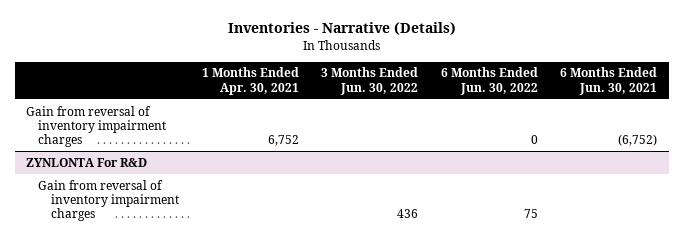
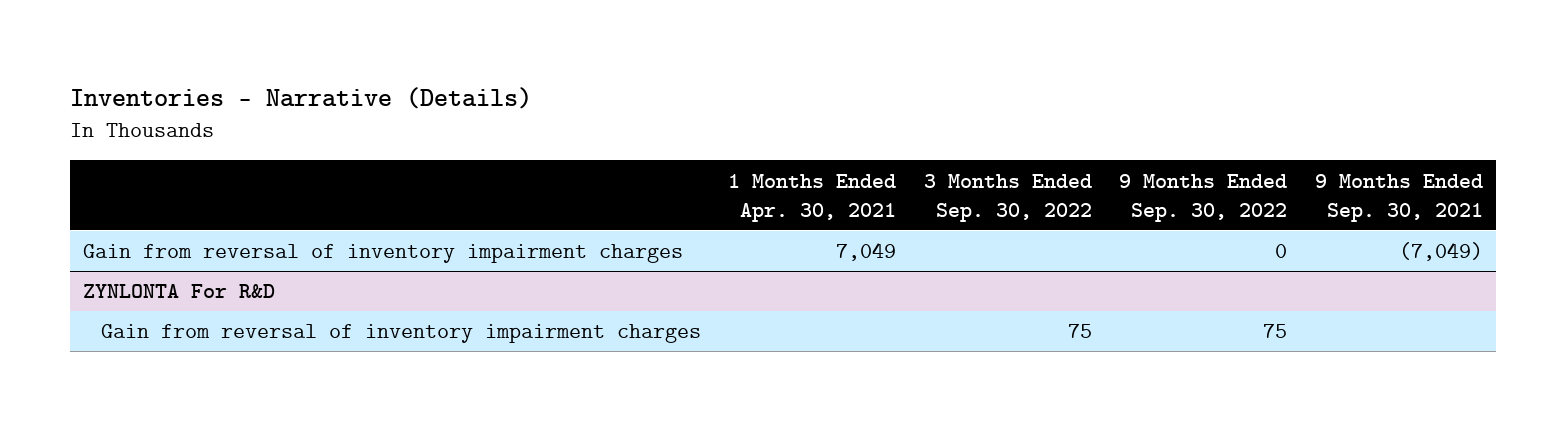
- | 1 Months Ended Apr. 30, 2021 | 3 Months Ended Jun. 30, 2022 | 6 Months Ended Jun. 30, 2022 | 6 Months Ended Jun. 30, 2021
+ | 1 Months Ended Apr. 30, 2021 | 3 Months Ended Sep. 30, 2022 | 9 Months Ended Sep. 30, 2022 | 9 Months Ended Sep. 30, 2021
- Gain from reversal of inventory impairment charges | 6,752 | | 0 | (6,752)
+ Gain from reversal of inventory impairment charges | 7,049 | | 0 | (7,049)

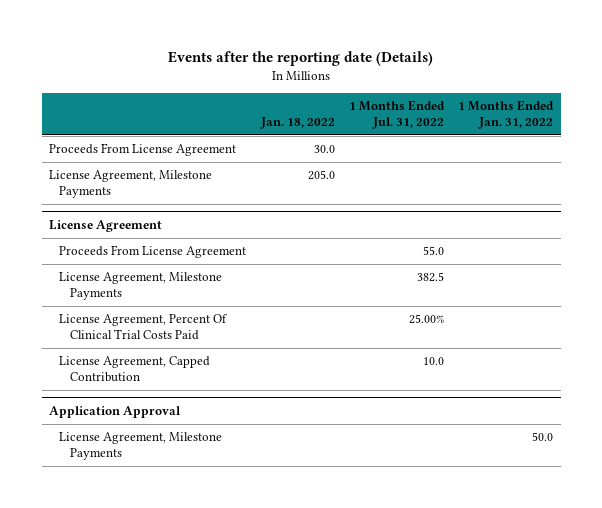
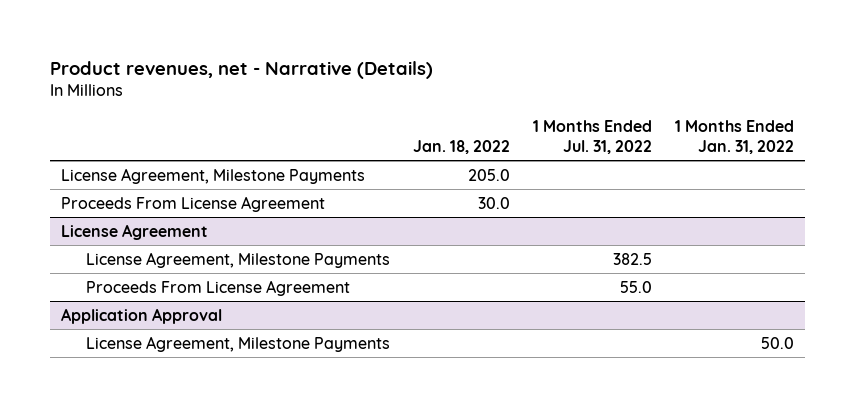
- Events after the reporting date (Details)
+ Product revenues, net - Narrative (Details)
moved down: Proceeds From License Agreement | 30.0 | |
@ License Agreement
- License Agreement, Percent Of Clinical Trial Costs Paid | | 25.00% |
- License Agreement, Capped Contribution | | 10.0 |
moved down: Proceeds From License Agreement | | 55.0 |

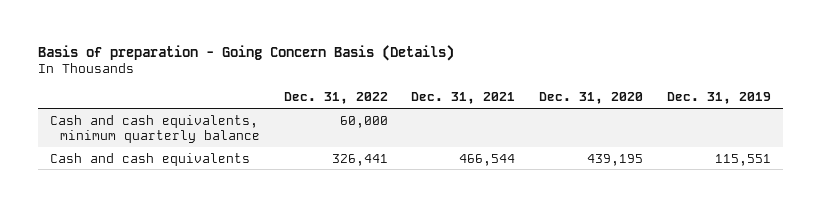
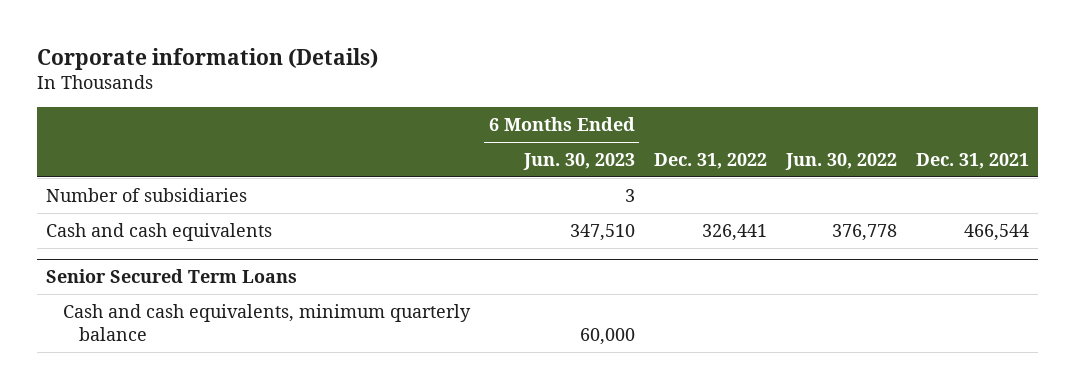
- Basis of preparation - Going Concern Basis (Details)
+ Corporate information (Details)
- | Dec. 31, 2022 | Dec. 31, 2021 | Dec. 31, 2020 | Dec. 31, 2019
+ | 6 Months Ended Jun. 30, 2023 | Dec. 31, 2022 | Jun. 30, 2022 | Dec. 31, 2021
- Cash and cash equivalents, minimum quarterly balance | 60,000 | | |
+ Number of subsidiaries | 3 | | |
+ Senior Secured Term Loans
+ Cash and cash equivalents, minimum quarterly balance | 60,000 | | |

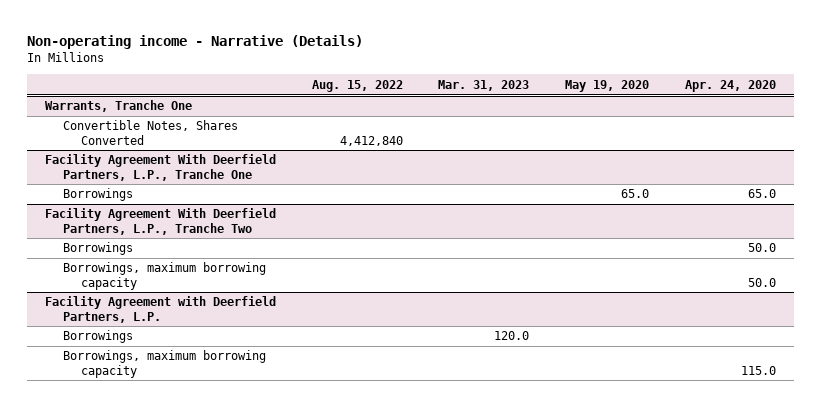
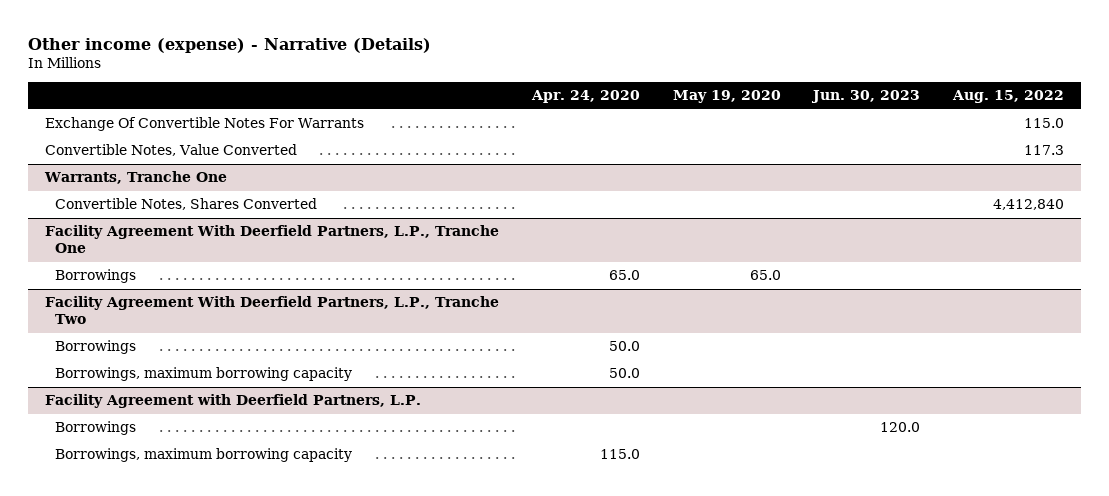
- Non-operating income - Narrative (Details)
+ Other income (expense) - Narrative (Details)
- | Aug. 15, 2022 | Mar. 31, 2023 | May 19, 2020 | Apr. 24, 2020
+ | Apr. 24, 2020 | May 19, 2020 | Jun. 30, 2023 | Aug. 15, 2022
+ Exchange Of Convertible Notes For Warrants | | | | 115.0
+ Convertible Notes, Value Converted | | | | 117.3

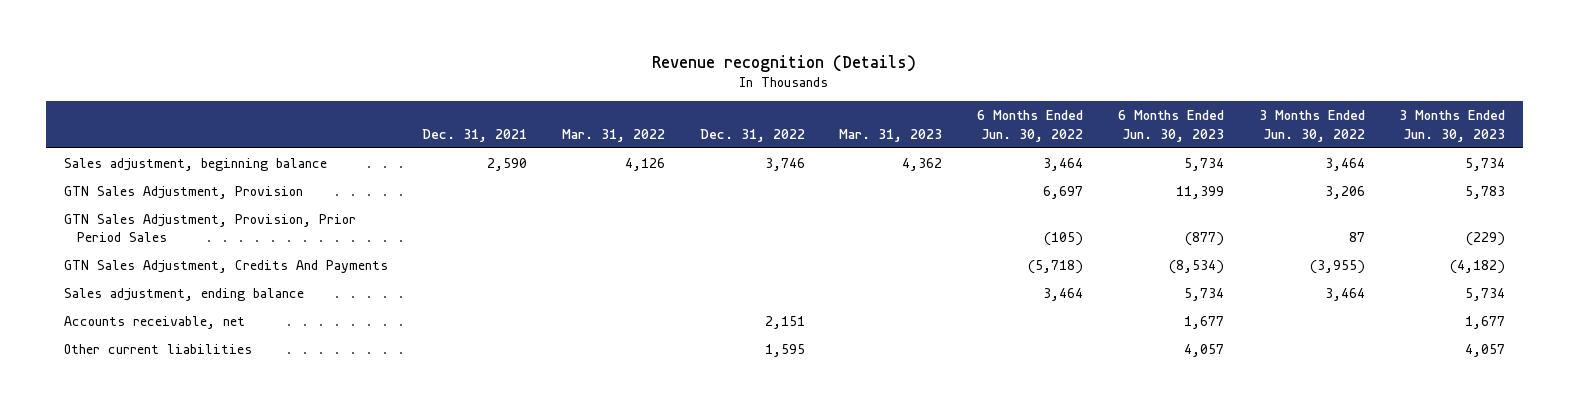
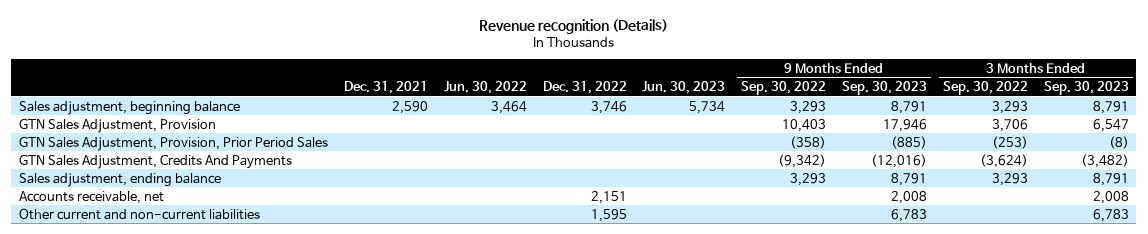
- | Dec. 31, 2021 | Mar. 31, 2022 | Dec. 31, 2022 | Mar. 31, 2023 | 6 Months Ended Jun. 30, 2022 | 6 Months Ended Jun. 30, 2023 | 3 Months Ended Jun. 30, 2022 | 3 Months Ended Jun. 30, 2023
+ | Dec. 31, 2021 | Jun. 30, 2022 | Dec. 31, 2022 | Jun. 30, 2023 | 9 Months Ended Sep. 30, 2022 | 9 Months Ended Sep. 30, 2023 | 3 Months Ended Sep. 30, 2022 | 3 Months Ended Sep. 30, 2023
- Other current liabilities | | | 1,595 | | | 4,057 | | 4,057
+ Other current and non-current liabilities | | | 1,595 | | | 6,783 | | 6,783

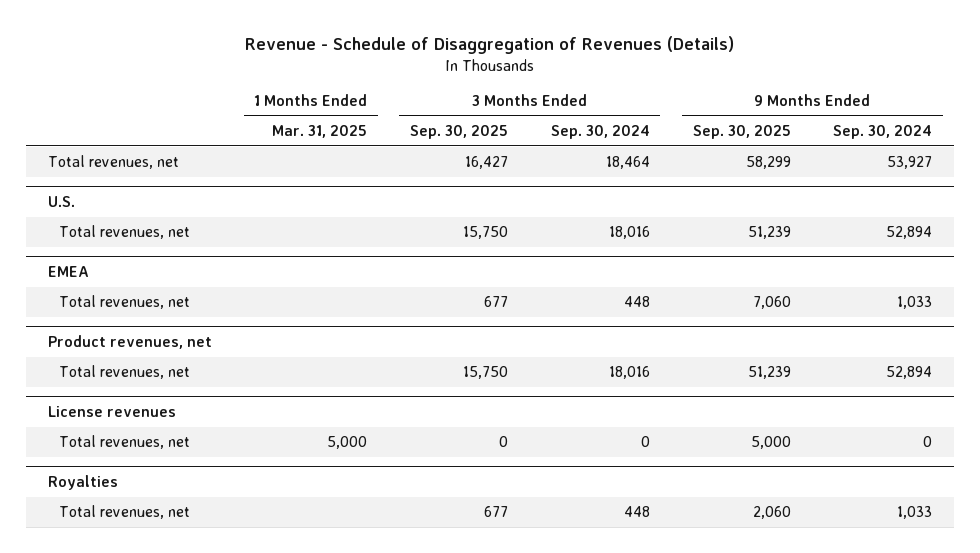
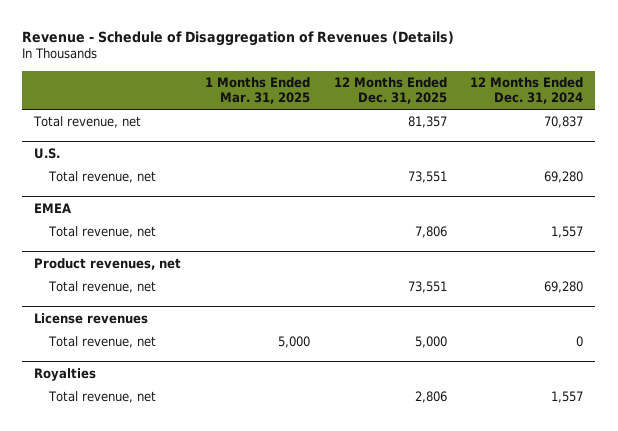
- | 1 Months Ended Mar. 31, 2025 | 3 Months Ended Sep. 30, 2025 | 3 Months Ended Sep. 30, 2024 | 9 Months Ended Sep. 30, 2025 | 9 Months Ended Sep. 30, 2024
+ | 1 Months Ended Mar. 31, 2025 | 12 Months Ended Dec. 31, 2025 | 12 Months Ended Dec. 31, 2024
- Total revenues, net | | 16,427 | 18,464 | 58,299 | 53,927
+ Total revenue, net | | 81,357 | 70,837
@ U.S.
- Total revenues, net | | 15,750 | 18,016 | 51,239 | 52,894
+ Total revenue, net | | 73,551 | 69,280
@ EMEA
- Total revenues, net | | 677 | 448 | 7,060 | 1,033
+ Total revenue, net | | 7,806 | 1,557
@ Product revenues, net
- Total revenues, net | | 15,750 | 18,016 | 51,239 | 52,894
+ Total revenue, net | | 73,551 | 69,280
@ License revenues
- Total revenues, net | 5,000 | 0 | 0 | 5,000 | 0
+ Total revenue, net | 5,000 | 5,000 | 0
@ Royalties
- Total revenues, net | | 677 | 448 | 2,060 | 1,033
+ Total revenue, net | | 2,806 | 1,557

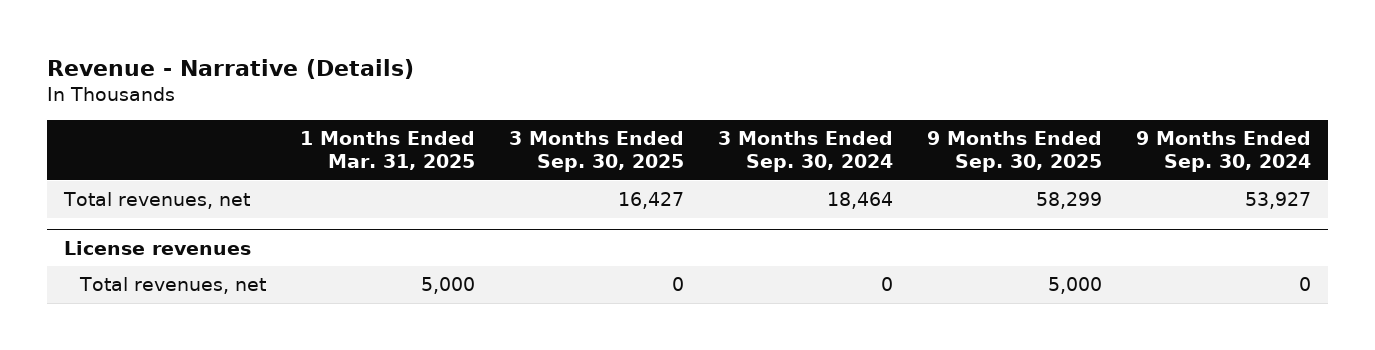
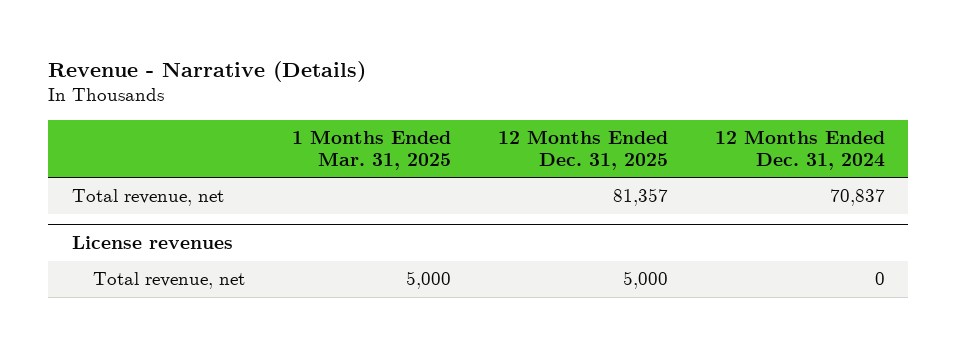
- | 1 Months Ended Mar. 31, 2025 | 3 Months Ended Sep. 30, 2025 | 3 Months Ended Sep. 30, 2024 | 9 Months Ended Sep. 30, 2025 | 9 Months Ended Sep. 30, 2024
+ | 1 Months Ended Mar. 31, 2025 | 12 Months Ended Dec. 31, 2025 | 12 Months Ended Dec. 31, 2024
- Total revenues, net | | 16,427 | 18,464 | 58,299 | 53,927
+ Total revenue, net | | 81,357 | 70,837
@ License revenues
- Total revenues, net | 5,000 | 0 | 0 | 5,000 | 0
+ Total revenue, net | 5,000 | 5,000 | 0

